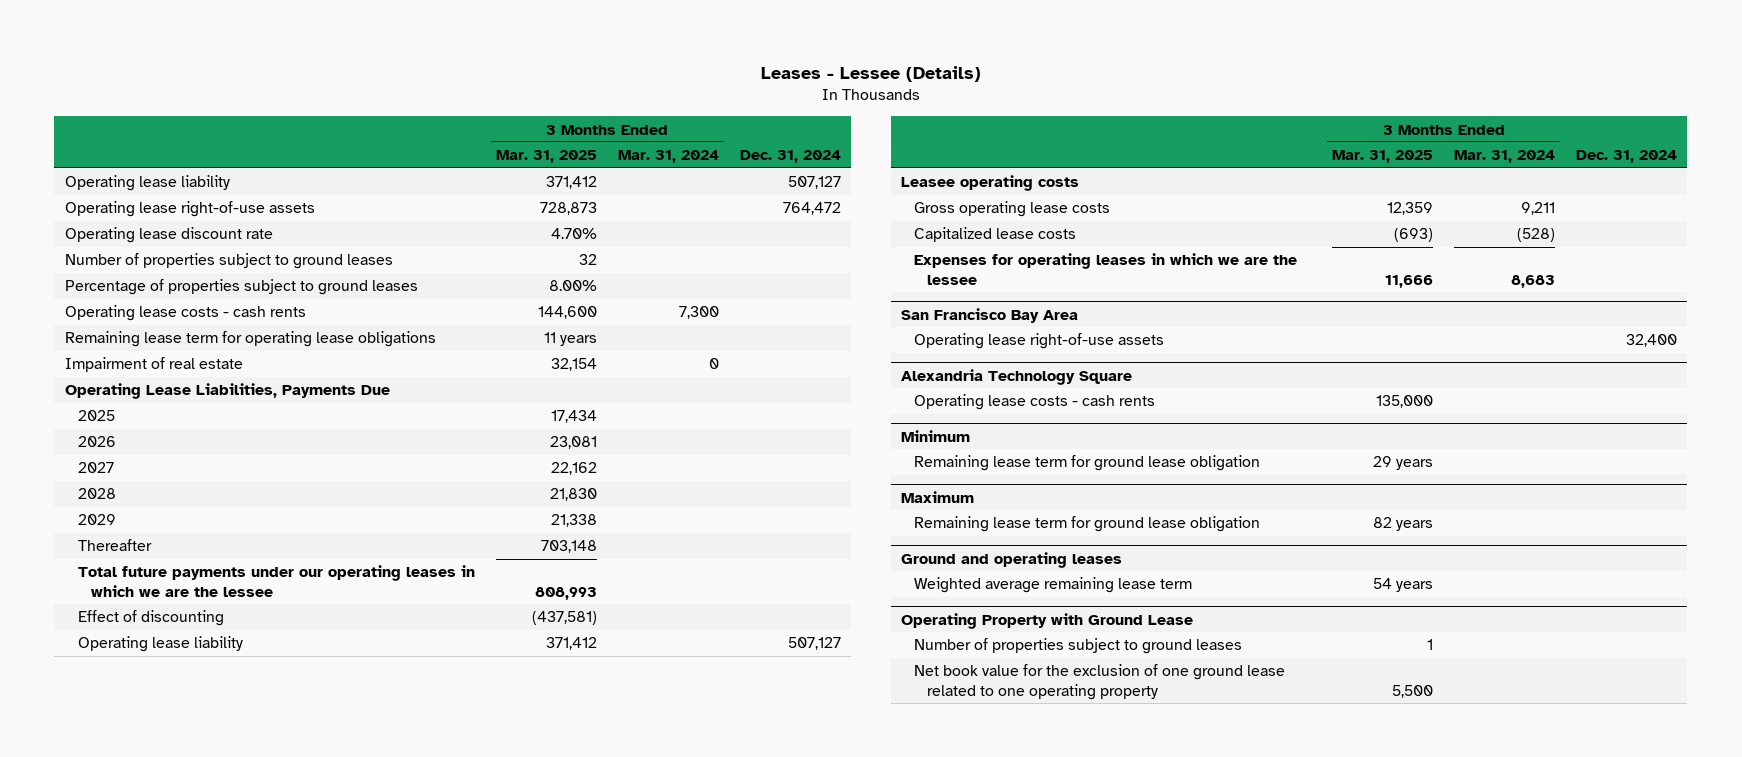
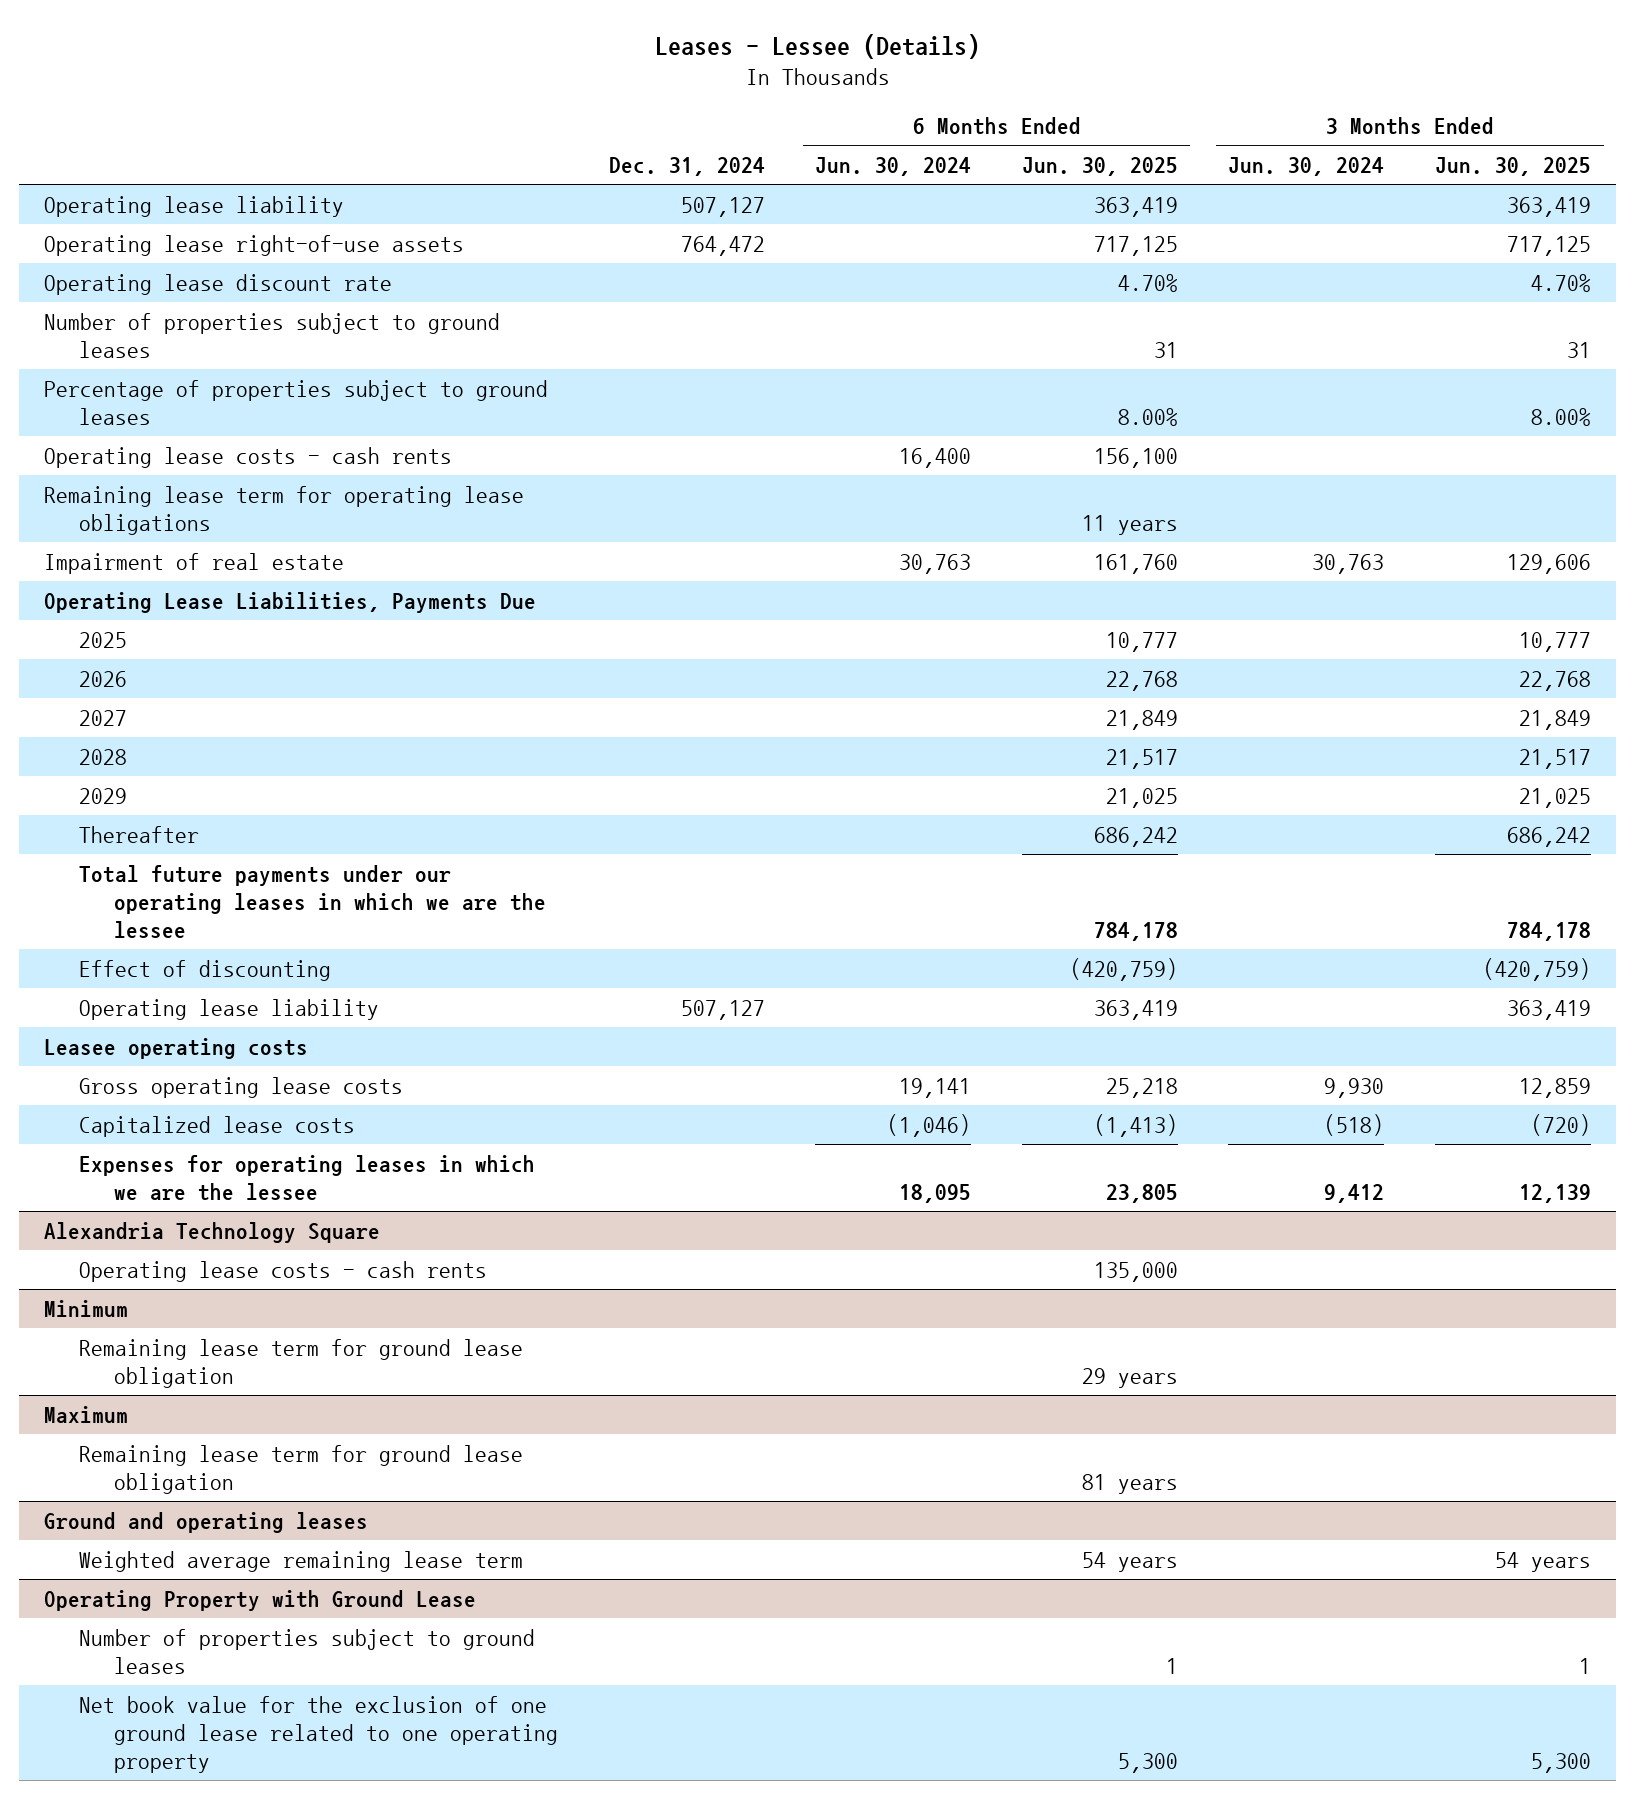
- | 3 Months Ended Mar. 31, 2025 | 3 Months Ended Mar. 31, 2024 | Dec. 31, 2024
+ | Dec. 31, 2024 | 6 Months Ended Jun. 30, 2024 | 6 Months Ended Jun. 30, 2025 | 3 Months Ended Jun. 30, 2024 | 3 Months Ended Jun. 30, 2025
- San Francisco Bay Area
- Operating lease right-of-use assets | | | 32,400

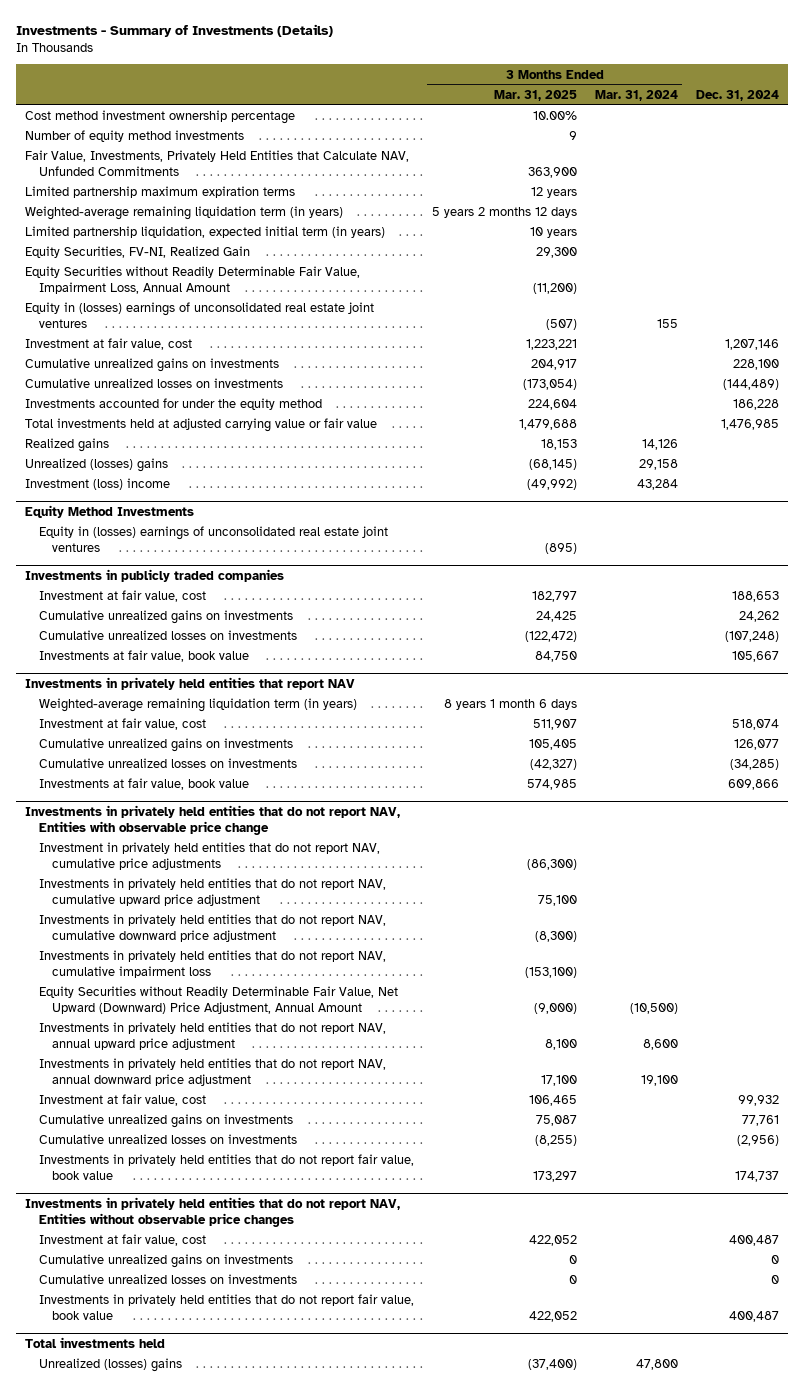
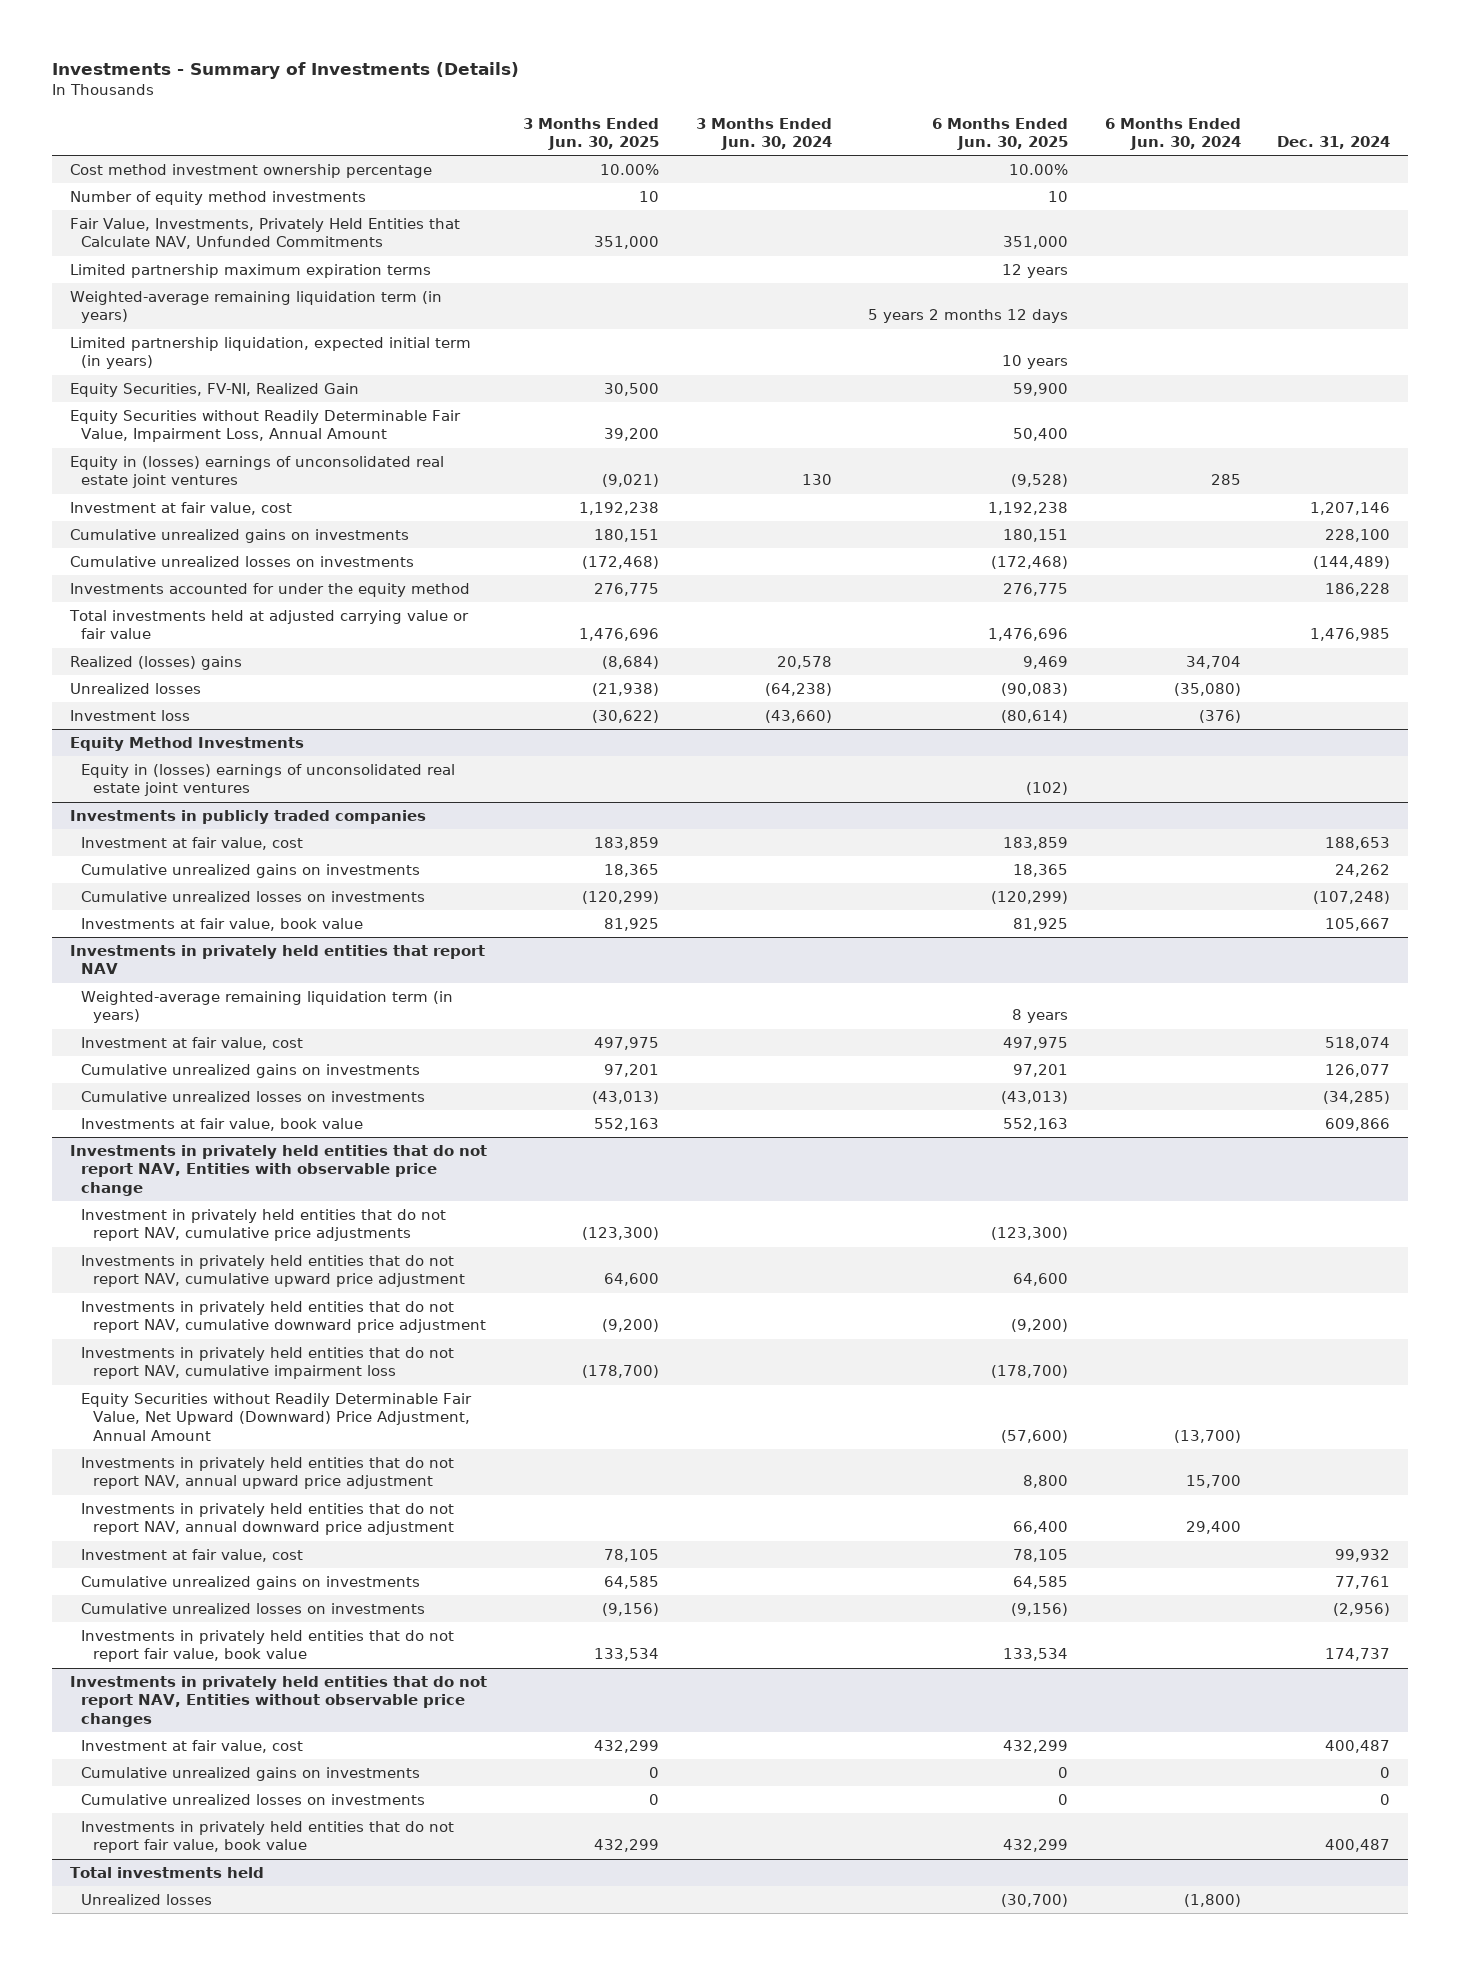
- | 3 Months Ended Mar. 31, 2025 | 3 Months Ended Mar. 31, 2024 | Dec. 31, 2024
+ | 3 Months Ended Jun. 30, 2025 | 3 Months Ended Jun. 30, 2024 | 6 Months Ended Jun. 30, 2025 | 6 Months Ended Jun. 30, 2024 | Dec. 31, 2024
- Realized gains | 18,153 | 14,126 |
- Unrealized (losses) gains | (68,145) | 29,158 |
- Investment (loss) income | (49,992) | 43,284 |
+ Realized (losses) gains | (8,684) | 20,578 | 9,469 | 34,704 |
+ Unrealized losses | (21,938) | (64,238) | (90,083) | (35,080) |
+ Investment loss | (30,622) | (43,660) | (80,614) | (376) |
@ Total investments held
- Unrealized (losses) gains | (37,400) | 47,800 |
+ Unrealized losses | | | (30,700) | (1,800) |

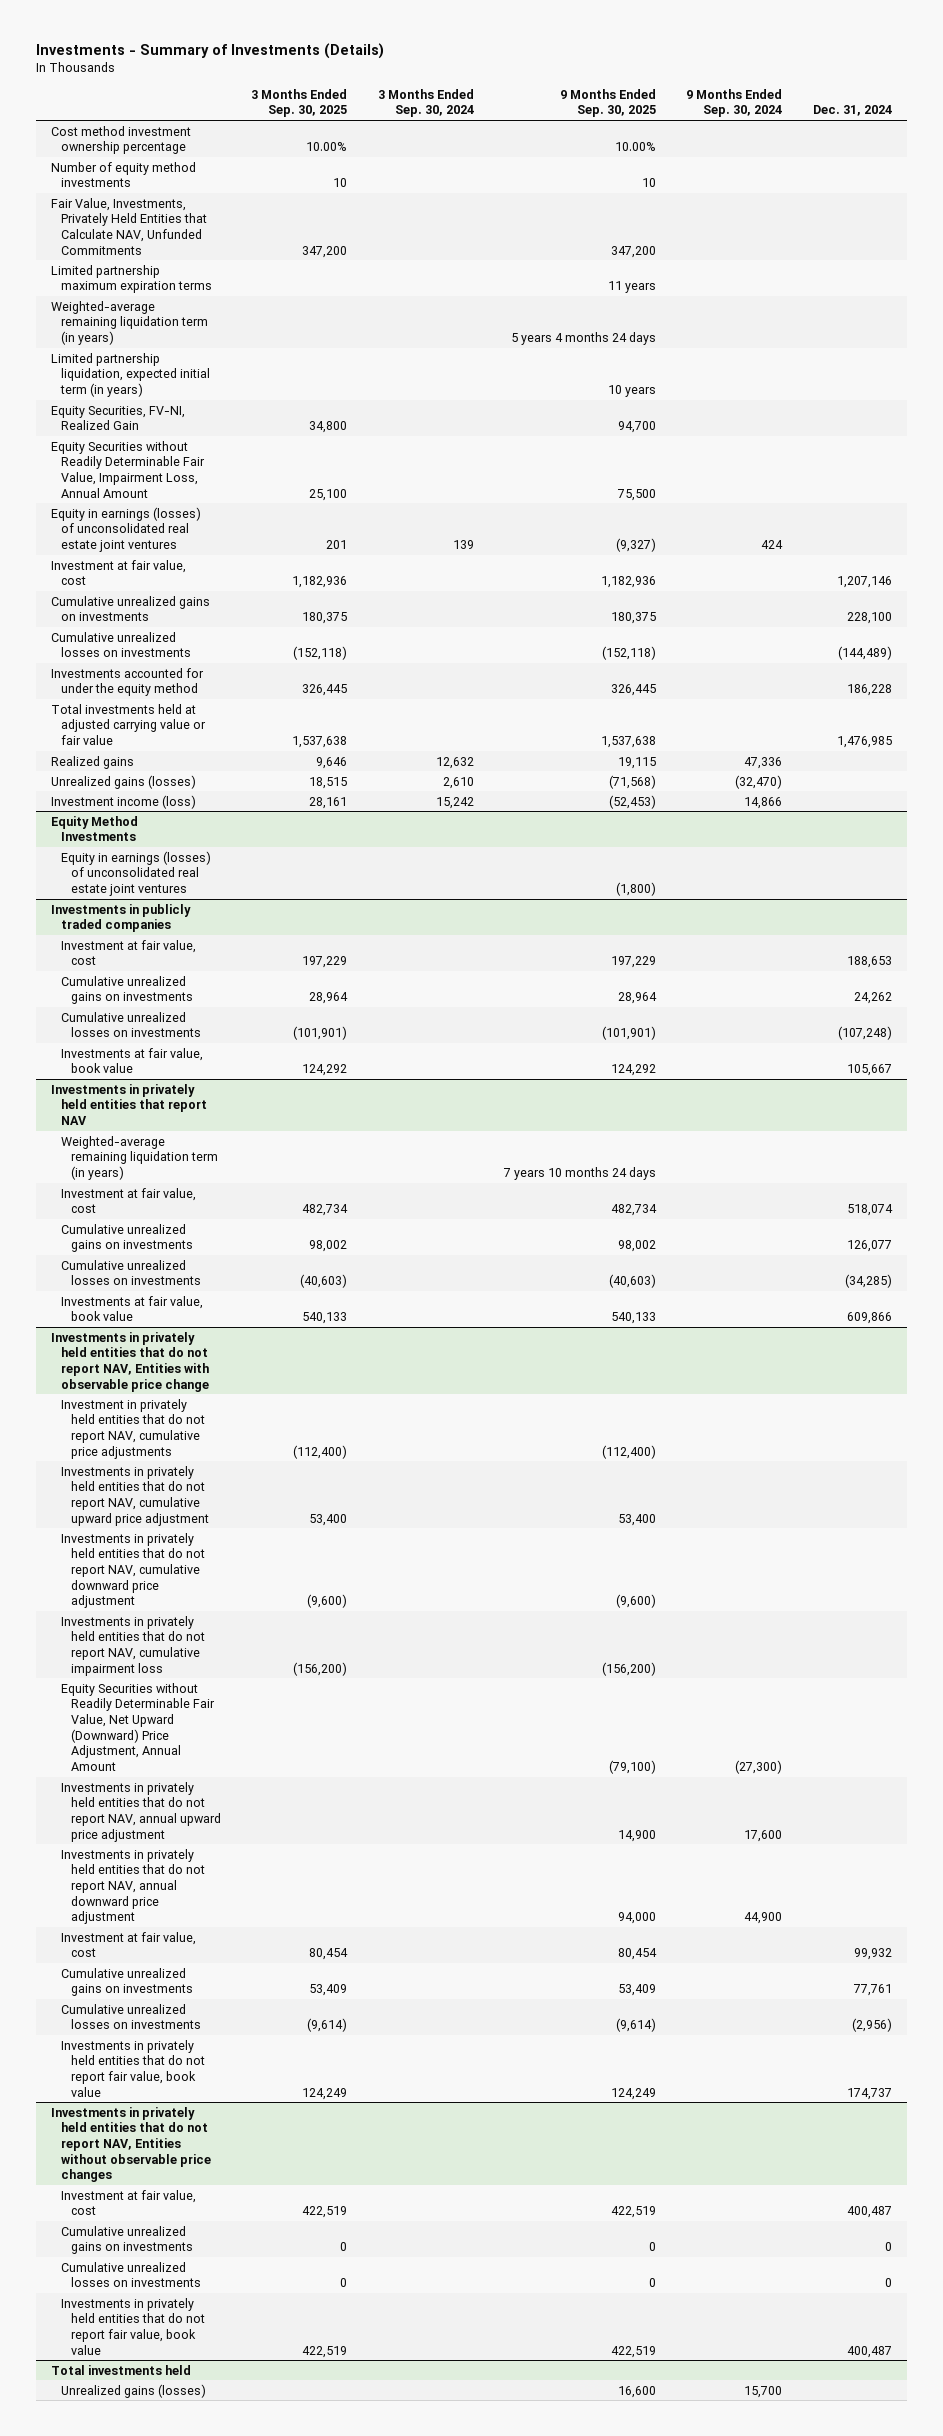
- | 3 Months Ended Jun. 30, 2025 | 3 Months Ended Jun. 30, 2024 | 6 Months Ended Jun. 30, 2025 | 6 Months Ended Jun. 30, 2024 | Dec. 31, 2024
+ | 3 Months Ended Sep. 30, 2025 | 3 Months Ended Sep. 30, 2024 | 9 Months Ended Sep. 30, 2025 | 9 Months Ended Sep. 30, 2024 | Dec. 31, 2024
- Equity in (losses) earnings of unconsolidated real estate joint ventures | (9,021) | 130 | (9,528) | 285 |
+ Equity in earnings (losses) of unconsolidated real estate joint ventures | 201 | 139 | (9,327) | 424 |
- Realized (losses) gains | (8,684) | 20,578 | 9,469 | 34,704 |
- Unrealized losses | (21,938) | (64,238) | (90,083) | (35,080) |
- Investment loss | (30,622) | (43,660) | (80,614) | (376) |
+ Realized gains | 9,646 | 12,632 | 19,115 | 47,336 |
+ Unrealized gains (losses) | 18,515 | 2,610 | (71,568) | (32,470) |
+ Investment income (loss) | 28,161 | 15,242 | (52,453) | 14,866 |
@ Equity Method Investments
- Equity in (losses) earnings of unconsolidated real estate joint ventures | | | (102) | |
+ Equity in earnings (losses) of unconsolidated real estate joint ventures | | | (1,800) | |
@ Total investments held
- Unrealized losses | | | (30,700) | (1,800) |
+ Unrealized gains (losses) | | | 16,600 | 15,700 |

